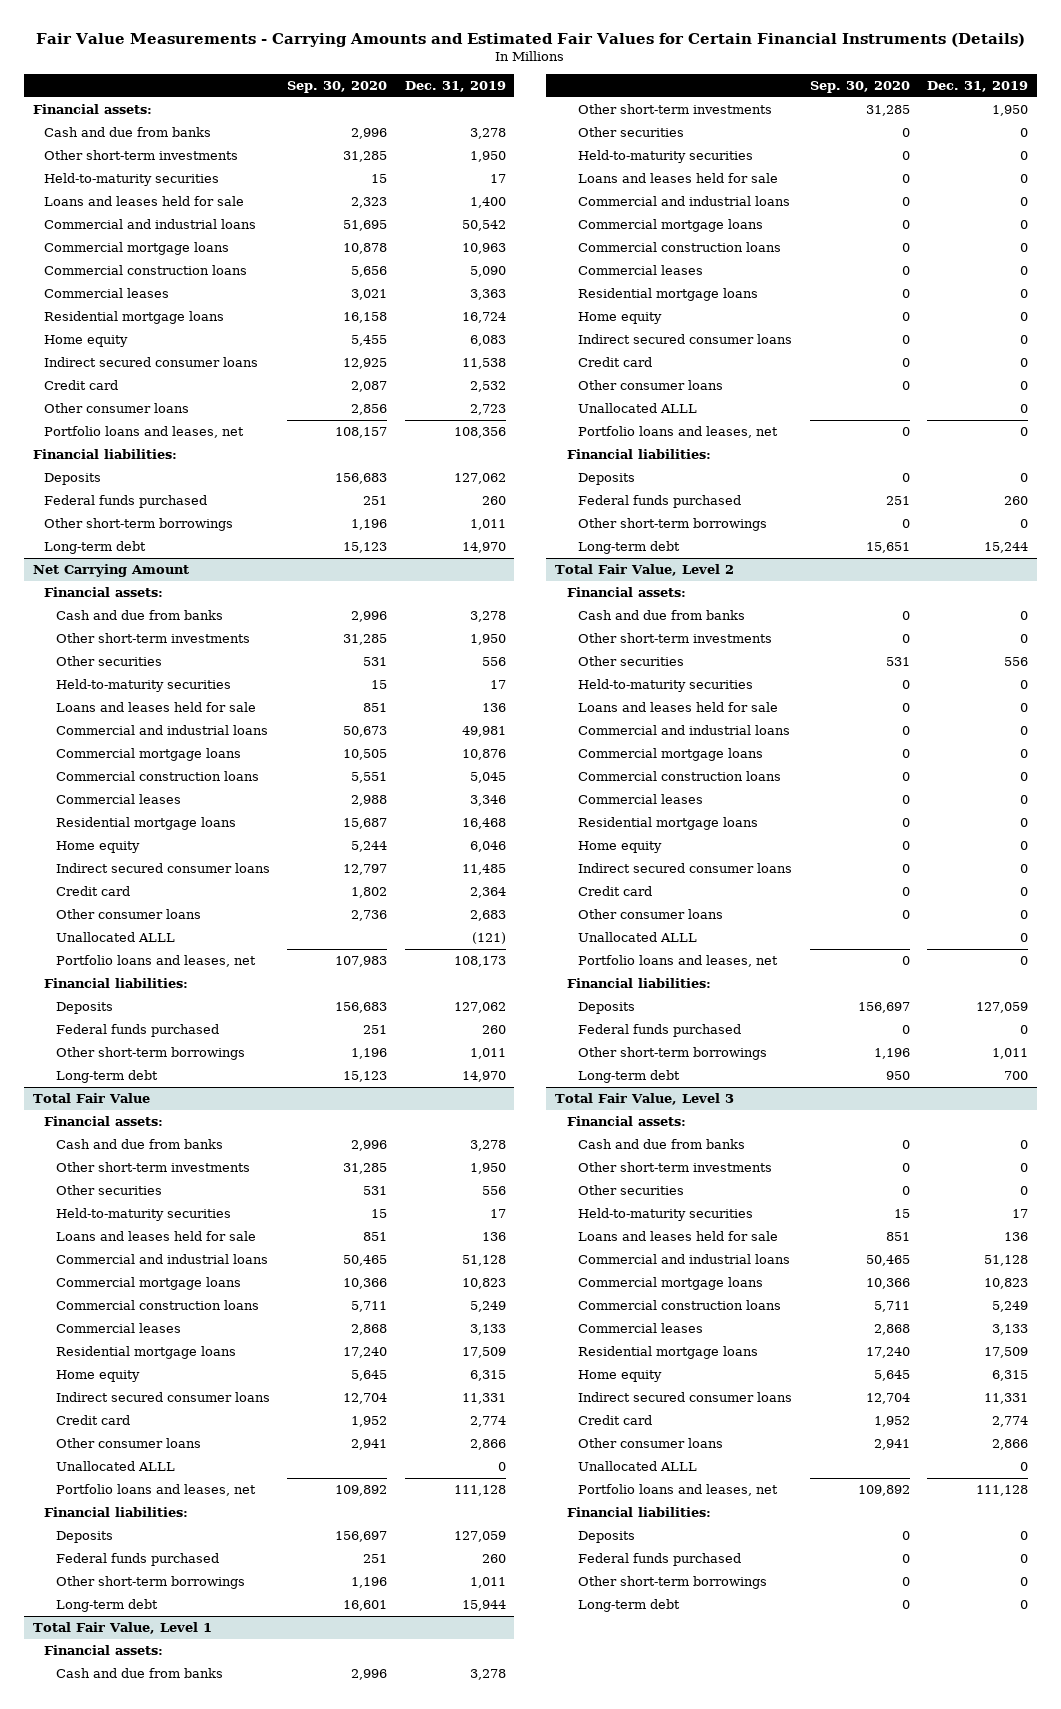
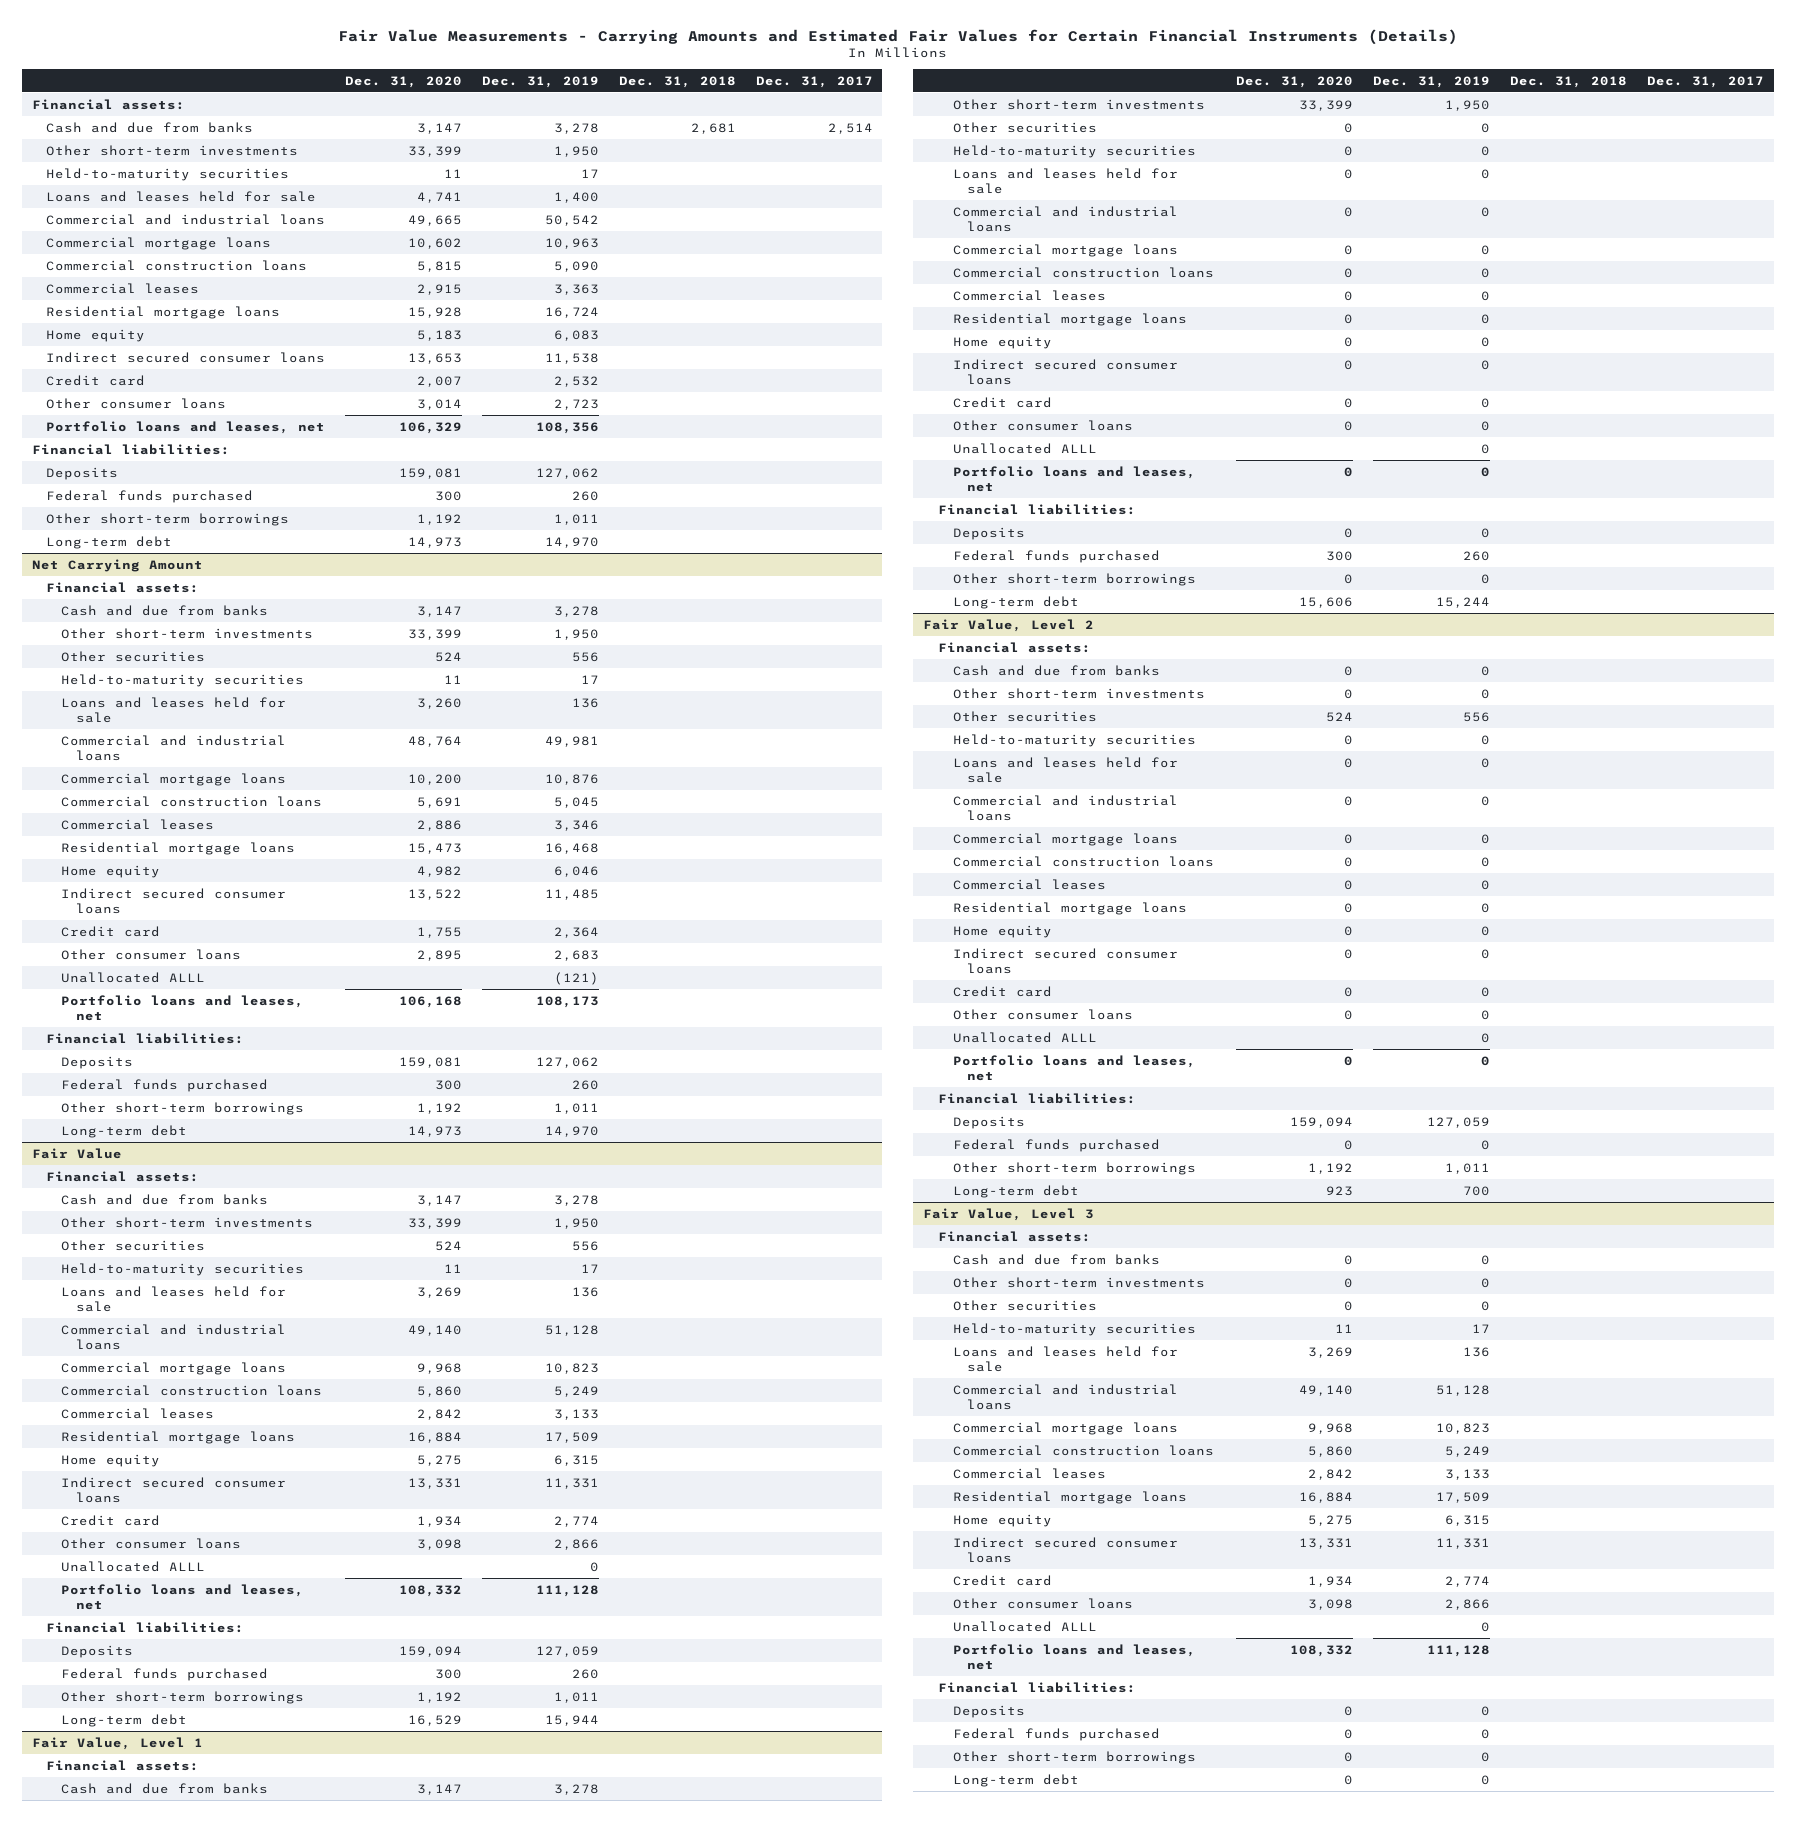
- | Sep. 30, 2020 | Dec. 31, 2019
+ | Dec. 31, 2020 | Dec. 31, 2019 | Dec. 31, 2018 | Dec. 31, 2017
- Total Fair Value
+ Fair Value
- Total Fair Value, Level 1
+ Fair Value, Level 1
- Total Fair Value, Level 2
+ Fair Value, Level 2
- Total Fair Value, Level 3
+ Fair Value, Level 3

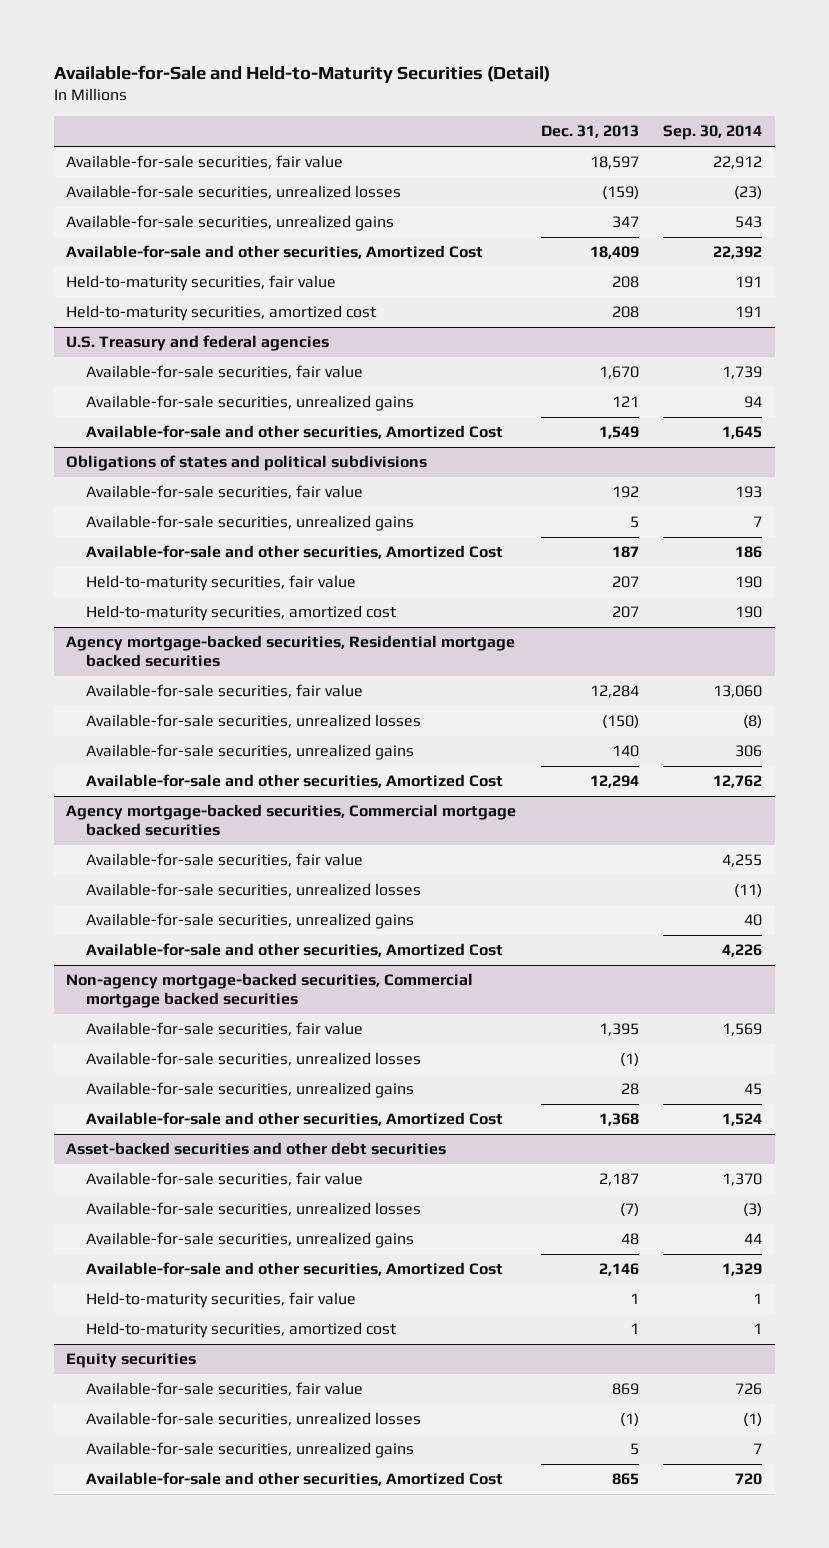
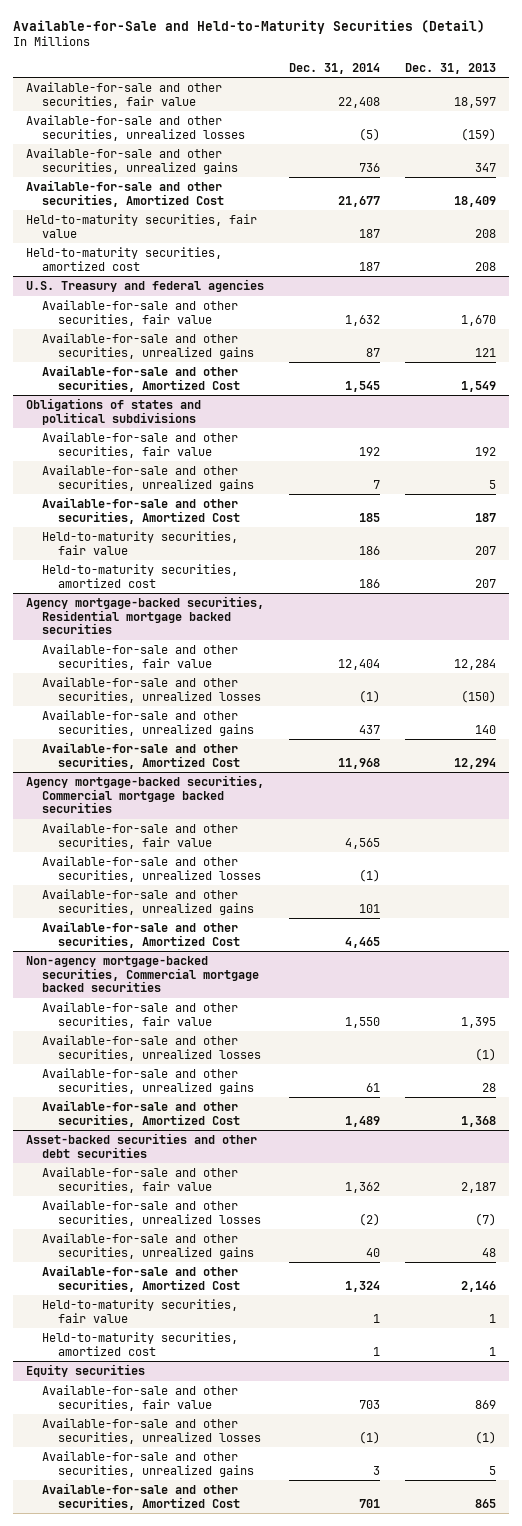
- | Dec. 31, 2013 | Sep. 30, 2014
+ | Dec. 31, 2014 | Dec. 31, 2013
- Available-for-sale securities, fair value | 18,597 | 22,912
- Available-for-sale securities, unrealized losses | (159) | (23)
- Available-for-sale securities, unrealized gains | 347 | 543
+ Available-for-sale and other securities, fair value | 22,408 | 18,597
+ Available-for-sale and other securities, unrealized losses | (5) | (159)
+ Available-for-sale and other securities, unrealized gains | 736 | 347
@ U.S. Treasury and federal agencies
- Available-for-sale securities, fair value | 1,670 | 1,739
- Available-for-sale securities, unrealized gains | 121 | 94
+ Available-for-sale and other securities, fair value | 1,632 | 1,670
+ Available-for-sale and other securities, unrealized gains | 87 | 121
@ Obligations of states and political subdivisions
- Available-for-sale securities, fair value | 192 | 193
- Available-for-sale securities, unrealized gains | 5 | 7
+ Available-for-sale and other securities, fair value | 192 | 192
+ Available-for-sale and other securities, unrealized gains | 7 | 5
@ Agency mortgage-backed securities, Residential mortgage backed securities
- Available-for-sale securities, fair value | 12,284 | 13,060
- Available-for-sale securities, unrealized losses | (150) | (8)
- Available-for-sale securities, unrealized gains | 140 | 306
+ Available-for-sale and other securities, fair value | 12,404 | 12,284
+ Available-for-sale and other securities, unrealized losses | (1) | (150)
+ Available-for-sale and other securities, unrealized gains | 437 | 140
@ Agency mortgage-backed securities, Commercial mortgage backed securities
- Available-for-sale securities, fair value | | 4,255
- Available-for-sale securities, unrealized losses | | (11)
- Available-for-sale securities, unrealized gains | | 40
+ Available-for-sale and other securities, fair value | 4,565 |
+ Available-for-sale and other securities, unrealized losses | (1) |
+ Available-for-sale and other securities, unrealized gains | 101 |
@ Non-agency mortgage-backed securities, Commercial mortgage backed securities
- Available-for-sale securities, fair value | 1,395 | 1,569
- Available-for-sale securities, unrealized losses | (1) |
- Available-for-sale securities, unrealized gains | 28 | 45
+ Available-for-sale and other securities, fair value | 1,550 | 1,395
+ Available-for-sale and other securities, unrealized losses | | (1)
+ Available-for-sale and other securities, unrealized gains | 61 | 28
@ Asset-backed securities and other debt securities
- Available-for-sale securities, fair value | 2,187 | 1,370
- Available-for-sale securities, unrealized losses | (7) | (3)
- Available-for-sale securities, unrealized gains | 48 | 44
+ Available-for-sale and other securities, fair value | 1,362 | 2,187
+ Available-for-sale and other securities, unrealized losses | (2) | (7)
+ Available-for-sale and other securities, unrealized gains | 40 | 48
@ Equity securities
- Available-for-sale securities, fair value | 869 | 726
- Available-for-sale securities, unrealized losses | (1) | (1)
- Available-for-sale securities, unrealized gains | 5 | 7
+ Available-for-sale and other securities, fair value | 703 | 869
+ Available-for-sale and other securities, unrealized losses | (1) | (1)
+ Available-for-sale and other securities, unrealized gains | 3 | 5

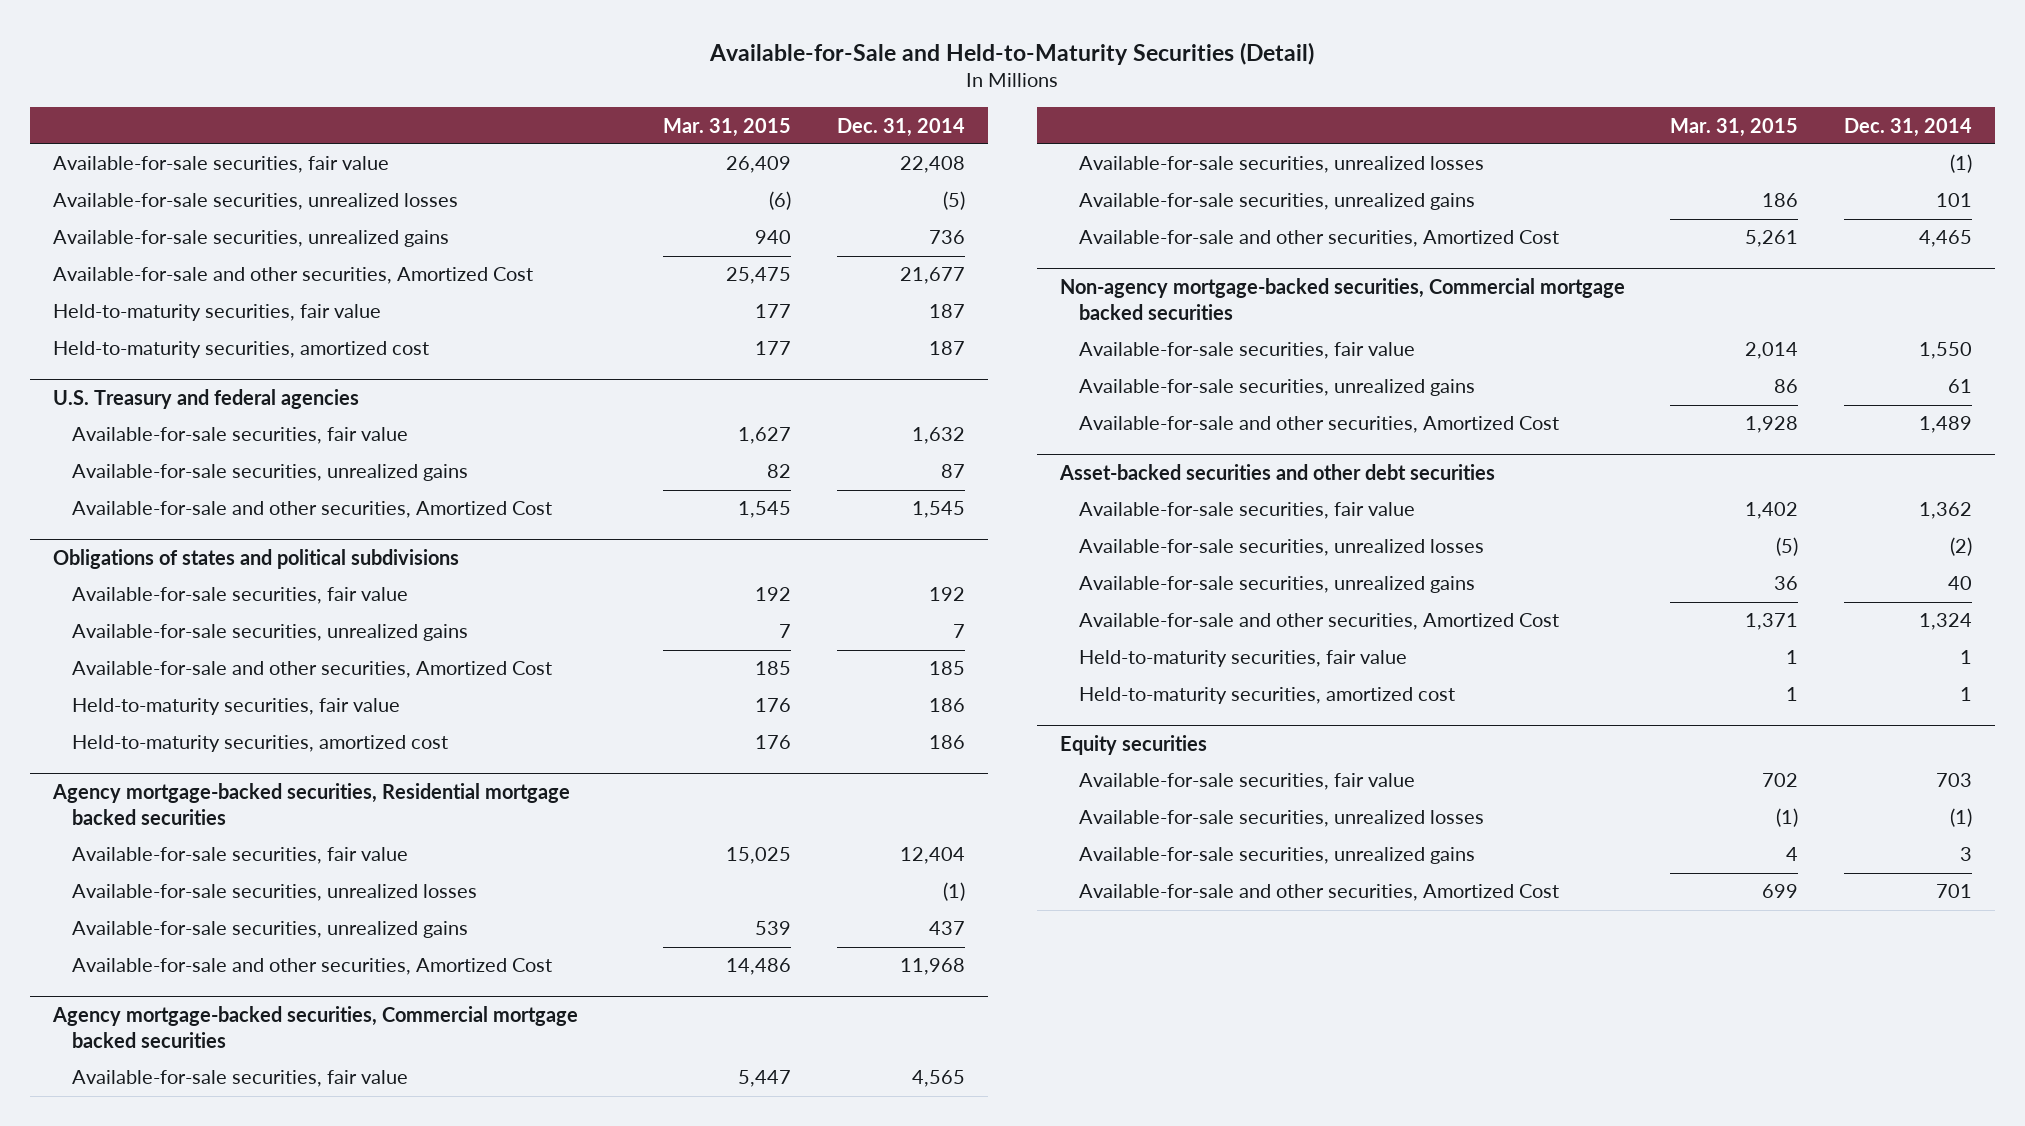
- | Dec. 31, 2014 | Dec. 31, 2013
+ | Mar. 31, 2015 | Dec. 31, 2014
- Available-for-sale and other securities, fair value | 22,408 | 18,597
- Available-for-sale and other securities, unrealized losses | (5) | (159)
- Available-for-sale and other securities, unrealized gains | 736 | 347
+ Available-for-sale securities, fair value | 26,409 | 22,408
+ Available-for-sale securities, unrealized losses | (6) | (5)
+ Available-for-sale securities, unrealized gains | 940 | 736
@ U.S. Treasury and federal agencies
- Available-for-sale and other securities, fair value | 1,632 | 1,670
- Available-for-sale and other securities, unrealized gains | 87 | 121
+ Available-for-sale securities, fair value | 1,627 | 1,632
+ Available-for-sale securities, unrealized gains | 82 | 87
@ Obligations of states and political subdivisions
- Available-for-sale and other securities, fair value | 192 | 192
- Available-for-sale and other securities, unrealized gains | 7 | 5
+ Available-for-sale securities, fair value | 192 | 192
+ Available-for-sale securities, unrealized gains | 7 | 7
@ Agency mortgage-backed securities, Residential mortgage backed securities
- Available-for-sale and other securities, fair value | 12,404 | 12,284
- Available-for-sale and other securities, unrealized losses | (1) | (150)
- Available-for-sale and other securities, unrealized gains | 437 | 140
+ Available-for-sale securities, fair value | 15,025 | 12,404
+ Available-for-sale securities, unrealized losses | | (1)
+ Available-for-sale securities, unrealized gains | 539 | 437
@ Agency mortgage-backed securities, Commercial mortgage backed securities
- Available-for-sale and other securities, fair value | 4,565 |
- Available-for-sale and other securities, unrealized losses | (1) |
- Available-for-sale and other securities, unrealized gains | 101 |
+ Available-for-sale securities, fair value | 5,447 | 4,565
+ Available-for-sale securities, unrealized losses | | (1)
+ Available-for-sale securities, unrealized gains | 186 | 101
@ Non-agency mortgage-backed securities, Commercial mortgage backed securities
- Available-for-sale and other securities, fair value | 1,550 | 1,395
- Available-for-sale and other securities, unrealized losses | | (1)
- Available-for-sale and other securities, unrealized gains | 61 | 28
+ Available-for-sale securities, fair value | 2,014 | 1,550
+ Available-for-sale securities, unrealized gains | 86 | 61
@ Asset-backed securities and other debt securities
- Available-for-sale and other securities, fair value | 1,362 | 2,187
- Available-for-sale and other securities, unrealized losses | (2) | (7)
- Available-for-sale and other securities, unrealized gains | 40 | 48
+ Available-for-sale securities, fair value | 1,402 | 1,362
+ Available-for-sale securities, unrealized losses | (5) | (2)
+ Available-for-sale securities, unrealized gains | 36 | 40
@ Equity securities
- Available-for-sale and other securities, fair value | 703 | 869
- Available-for-sale and other securities, unrealized losses | (1) | (1)
- Available-for-sale and other securities, unrealized gains | 3 | 5
+ Available-for-sale securities, fair value | 702 | 703
+ Available-for-sale securities, unrealized losses | (1) | (1)
+ Available-for-sale securities, unrealized gains | 4 | 3

